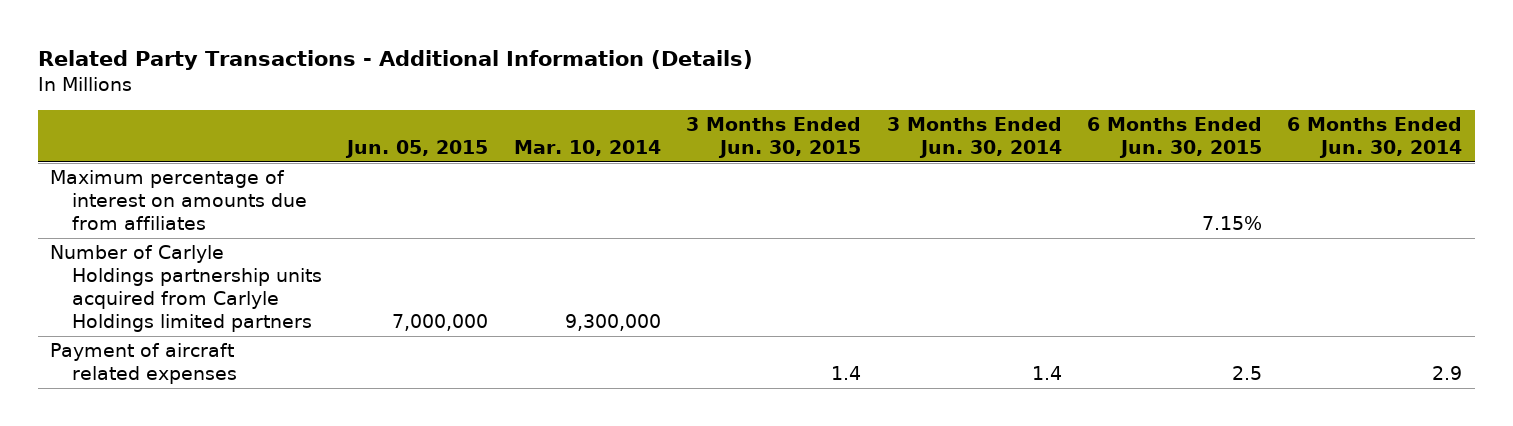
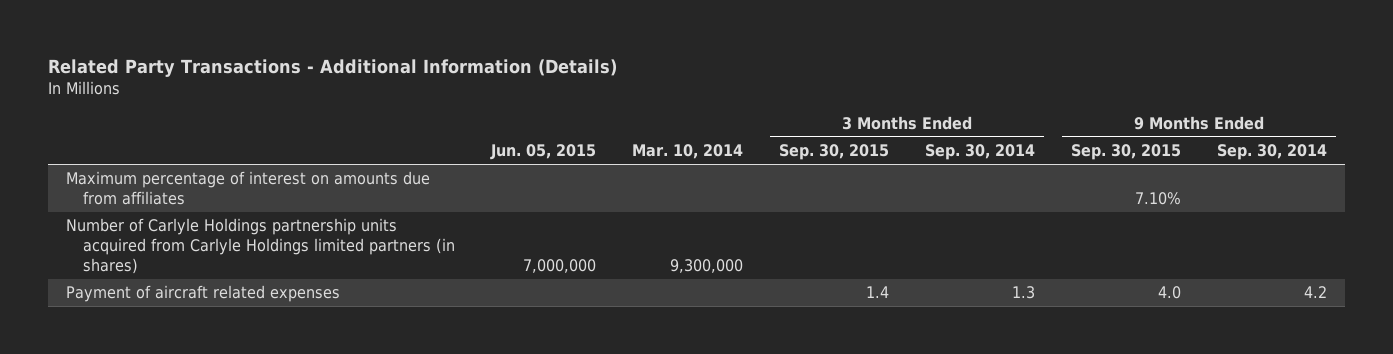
- | Jun. 05, 2015 | Mar. 10, 2014 | 3 Months Ended Jun. 30, 2015 | 3 Months Ended Jun. 30, 2014 | 6 Months Ended Jun. 30, 2015 | 6 Months Ended Jun. 30, 2014
+ | Jun. 05, 2015 | Mar. 10, 2014 | 3 Months Ended Sep. 30, 2015 | 3 Months Ended Sep. 30, 2014 | 9 Months Ended Sep. 30, 2015 | 9 Months Ended Sep. 30, 2014
- Number of Carlyle Holdings partnership units acquired from Carlyle Holdings limited partners | 7,000,000 | 9,300,000 | | | |
+ Number of Carlyle Holdings partnership units acquired from Carlyle Holdings limited partners (in shares) | 7,000,000 | 9,300,000 | | | |

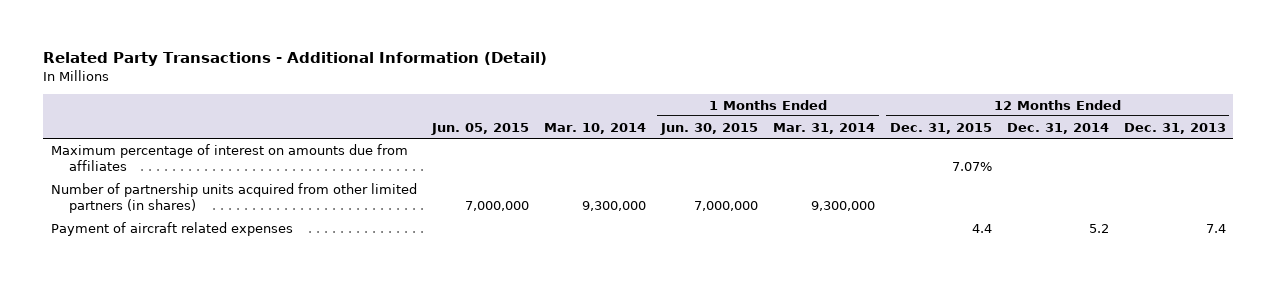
- Related Party Transactions - Additional Information (Details)
+ Related Party Transactions - Additional Information (Detail)
- | Jun. 05, 2015 | Mar. 10, 2014 | 3 Months Ended Sep. 30, 2015 | 3 Months Ended Sep. 30, 2014 | 9 Months Ended Sep. 30, 2015 | 9 Months Ended Sep. 30, 2014
+ | Jun. 05, 2015 | Mar. 10, 2014 | 1 Months Ended Jun. 30, 2015 | 1 Months Ended Mar. 31, 2014 | 12 Months Ended Dec. 31, 2015 | 12 Months Ended Dec. 31, 2014 | 12 Months Ended Dec. 31, 2013
- Number of Carlyle Holdings partnership units acquired from Carlyle Holdings limited partners (in shares) | 7,000,000 | 9,300,000 | | | |
+ Number of partnership units acquired from other limited partners (in shares) | 7,000,000 | 9,300,000 | 7,000,000 | 9,300,000 | | |

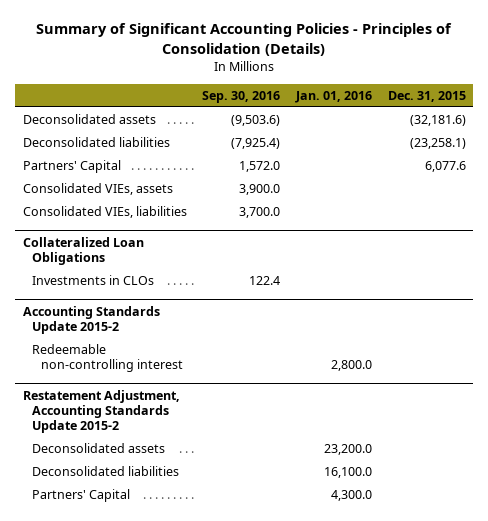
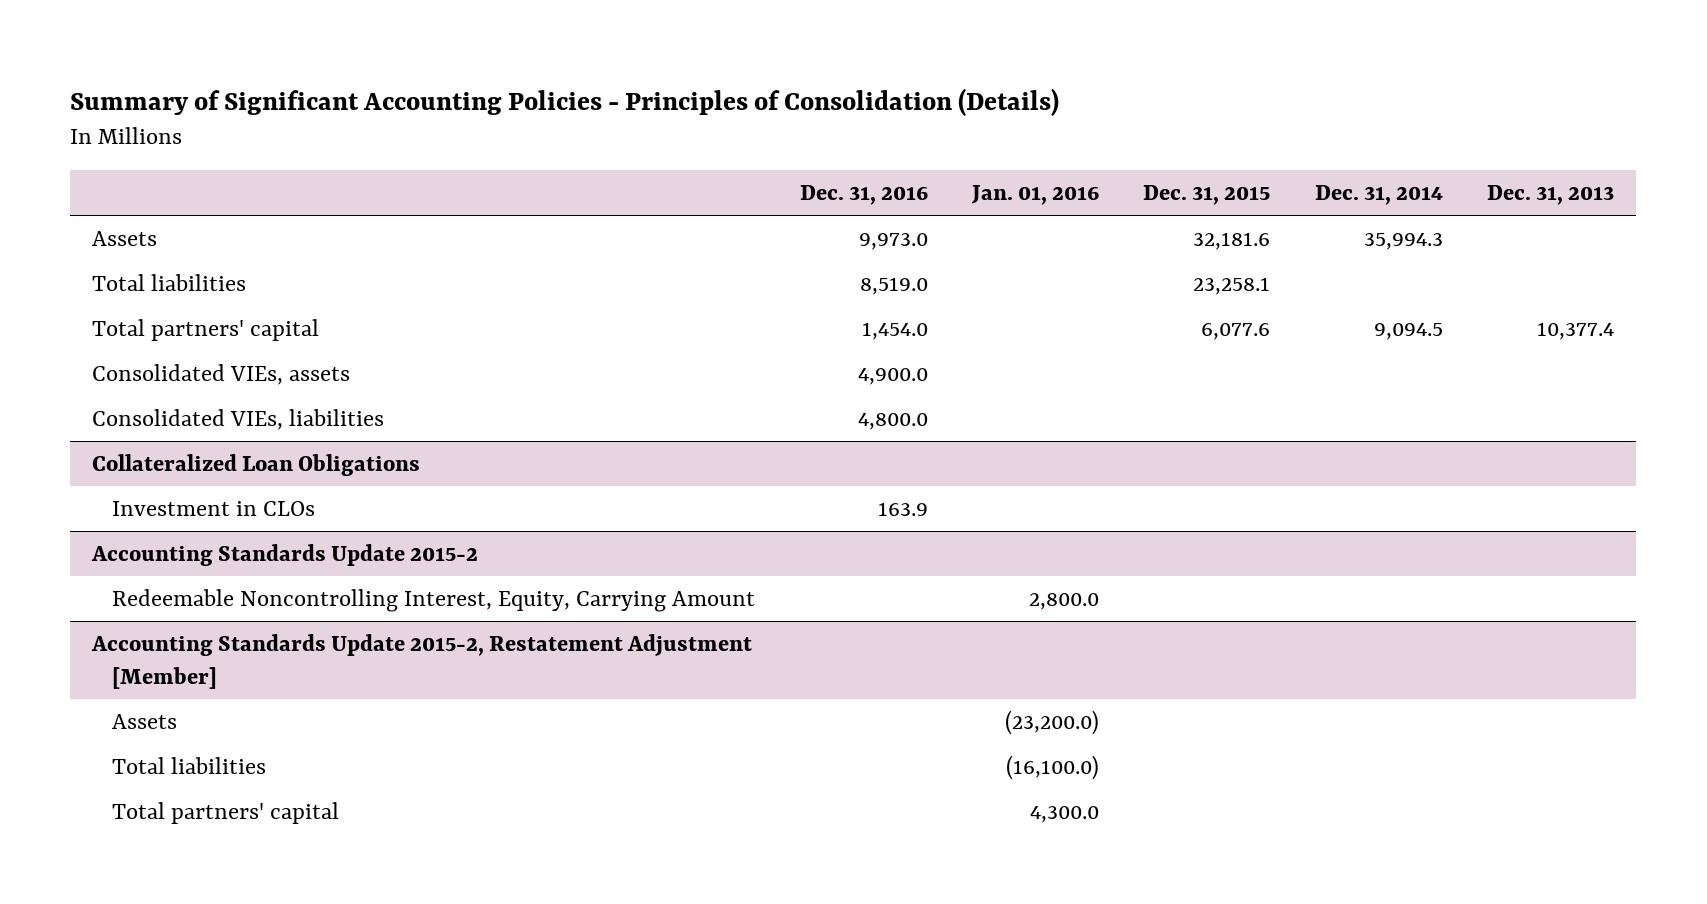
- | Sep. 30, 2016 | Jan. 01, 2016 | Dec. 31, 2015
+ | Dec. 31, 2016 | Jan. 01, 2016 | Dec. 31, 2015 | Dec. 31, 2014 | Dec. 31, 2013
- Deconsolidated assets | (9,503.6) | | (32,181.6)
- Deconsolidated liabilities | (7,925.4) | | (23,258.1)
- Partners' Capital | 1,572.0 | | 6,077.6
+ Assets | 9,973.0 | | 32,181.6 | 35,994.3 |
+ Total liabilities | 8,519.0 | | 23,258.1 | |
+ Total partners' capital | 1,454.0 | | 6,077.6 | 9,094.5 | 10,377.4
@ Collateralized Loan Obligations
- Investments in CLOs | 122.4 | |
+ Investment in CLOs | 163.9 | | | |
@ Accounting Standards Update 2015-2
- Redeemable non-controlling interest | | 2,800.0 |
- Restatement Adjustment, Accounting Standards Update 2015-2
- Deconsolidated assets | | 23,200.0 |
- Deconsolidated liabilities | | 16,100.0 |
- Partners' Capital | | 4,300.0 |
@ Accounting Standards Update 2015-2
+ Redeemable Noncontrolling Interest, Equity, Carrying Amount | | 2,800.0 | | |
+ Accounting Standards Update 2015-2, Restatement Adjustment [Member]
+ Assets | | (23,200.0) | | |
+ Total liabilities | | (16,100.0) | | |
+ Total partners' capital | | 4,300.0 | | |

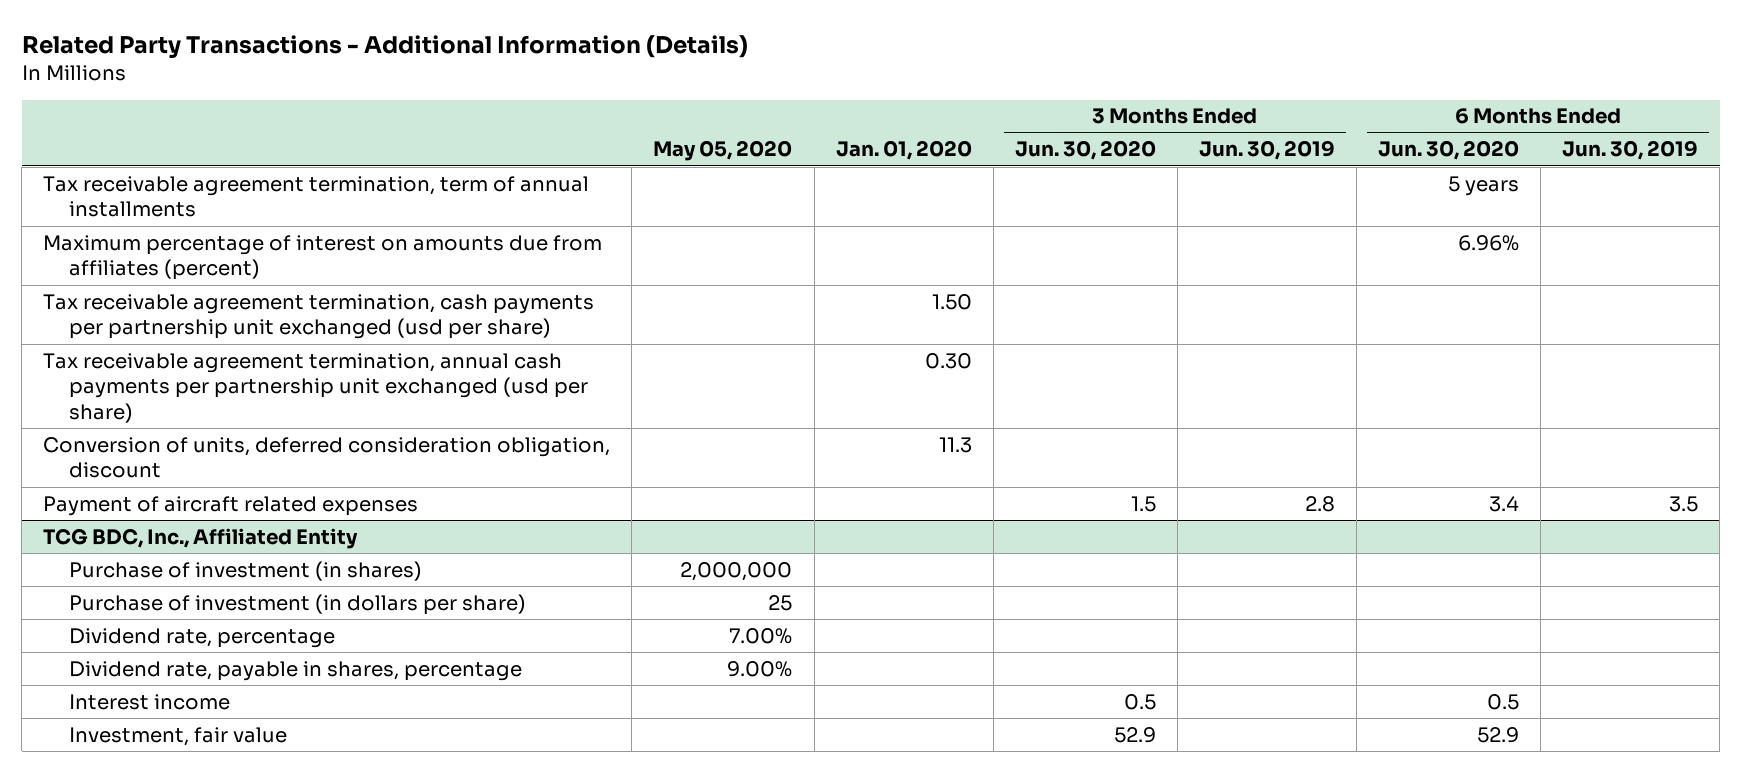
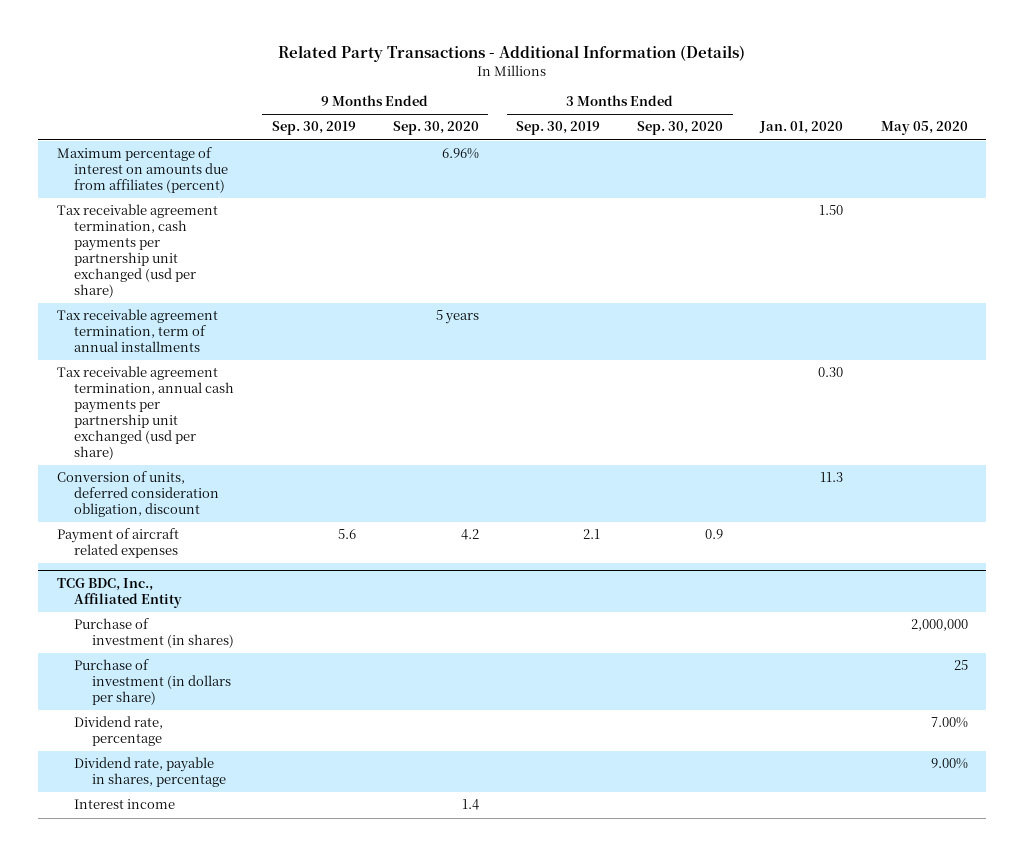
- | May 05, 2020 | Jan. 01, 2020 | 3 Months Ended Jun. 30, 2020 | 3 Months Ended Jun. 30, 2019 | 6 Months Ended Jun. 30, 2020 | 6 Months Ended Jun. 30, 2019
+ | 9 Months Ended Sep. 30, 2019 | 9 Months Ended Sep. 30, 2020 | 3 Months Ended Sep. 30, 2019 | 3 Months Ended Sep. 30, 2020 | Jan. 01, 2020 | May 05, 2020
moved down: Tax receivable agreement termination, term of annual installments | | 5 years | | | |
@ TCG BDC, Inc., Affiliated Entity
- Investment, fair value | | | 52.9 | | 52.9 |

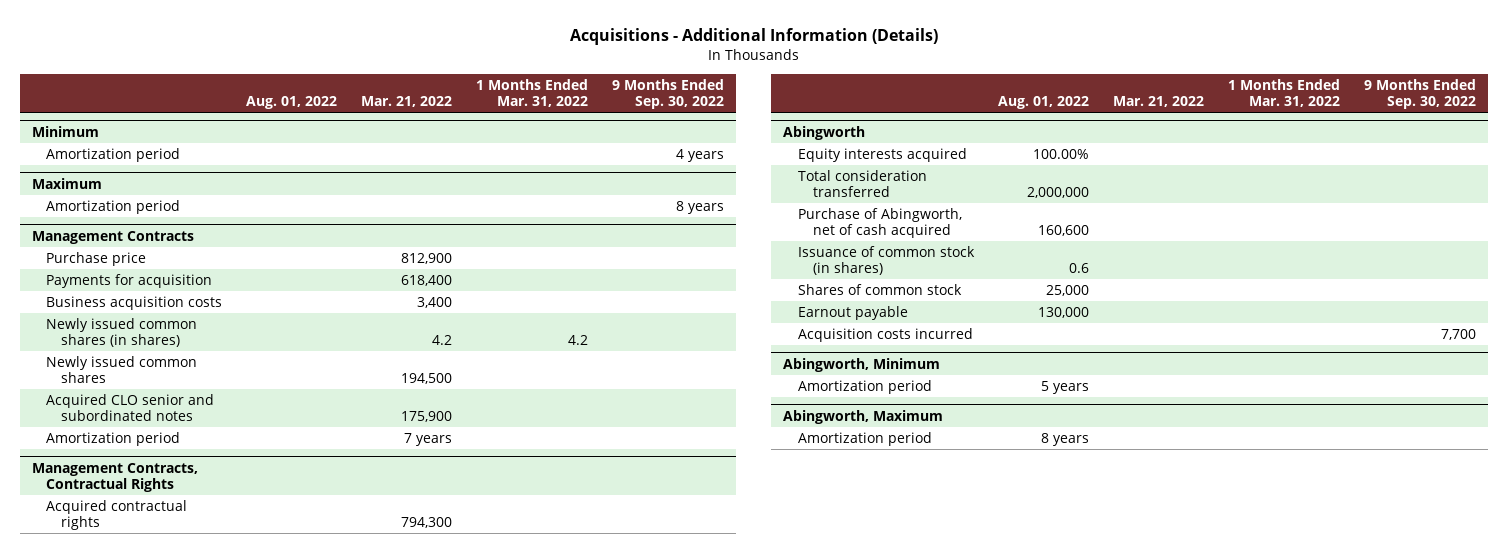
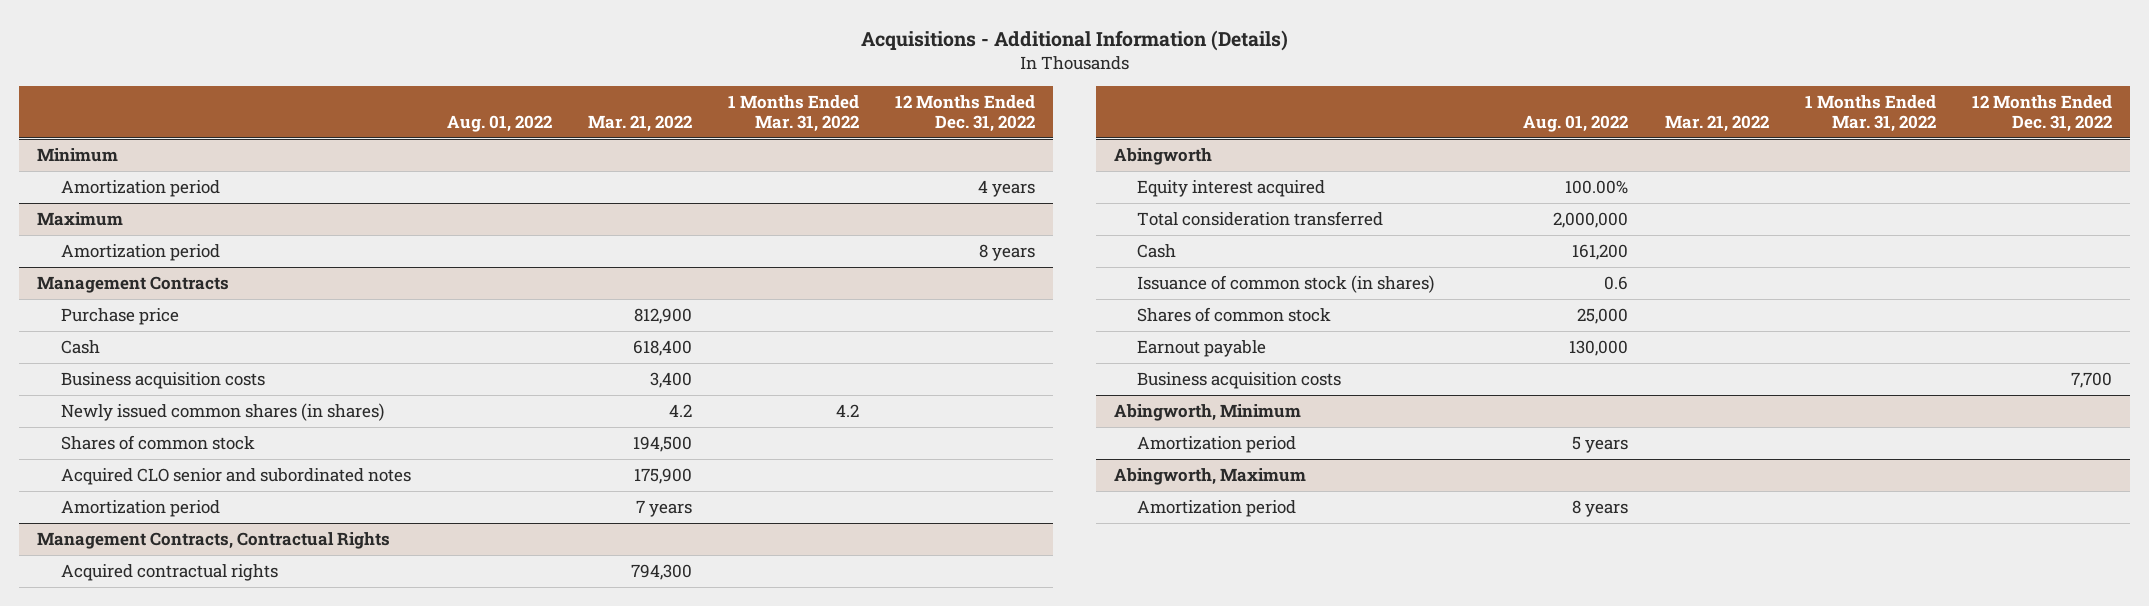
- | Aug. 01, 2022 | Mar. 21, 2022 | 1 Months Ended Mar. 31, 2022 | 9 Months Ended Sep. 30, 2022
+ | Aug. 01, 2022 | Mar. 21, 2022 | 1 Months Ended Mar. 31, 2022 | 12 Months Ended Dec. 31, 2022
@ Management Contracts
- Payments for acquisition | | 618,400 | |
+ Cash | | 618,400 | |
- Newly issued common shares | | 194,500 | |
+ Shares of common stock | | 194,500 | |
@ Abingworth
- Equity interests acquired | 100.00% | | |
+ Equity interest acquired | 100.00% | | |
- Purchase of Abingworth, net of cash acquired | 160,600 | | |
+ Cash | 161,200 | | |
- Acquisition costs incurred | | | | 7,700
+ Business acquisition costs | | | | 7,700

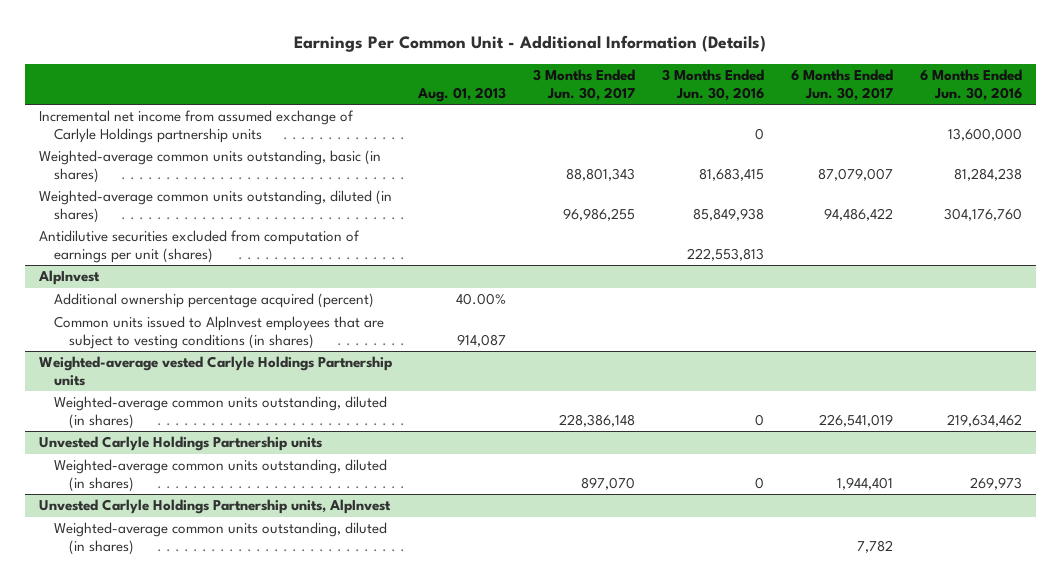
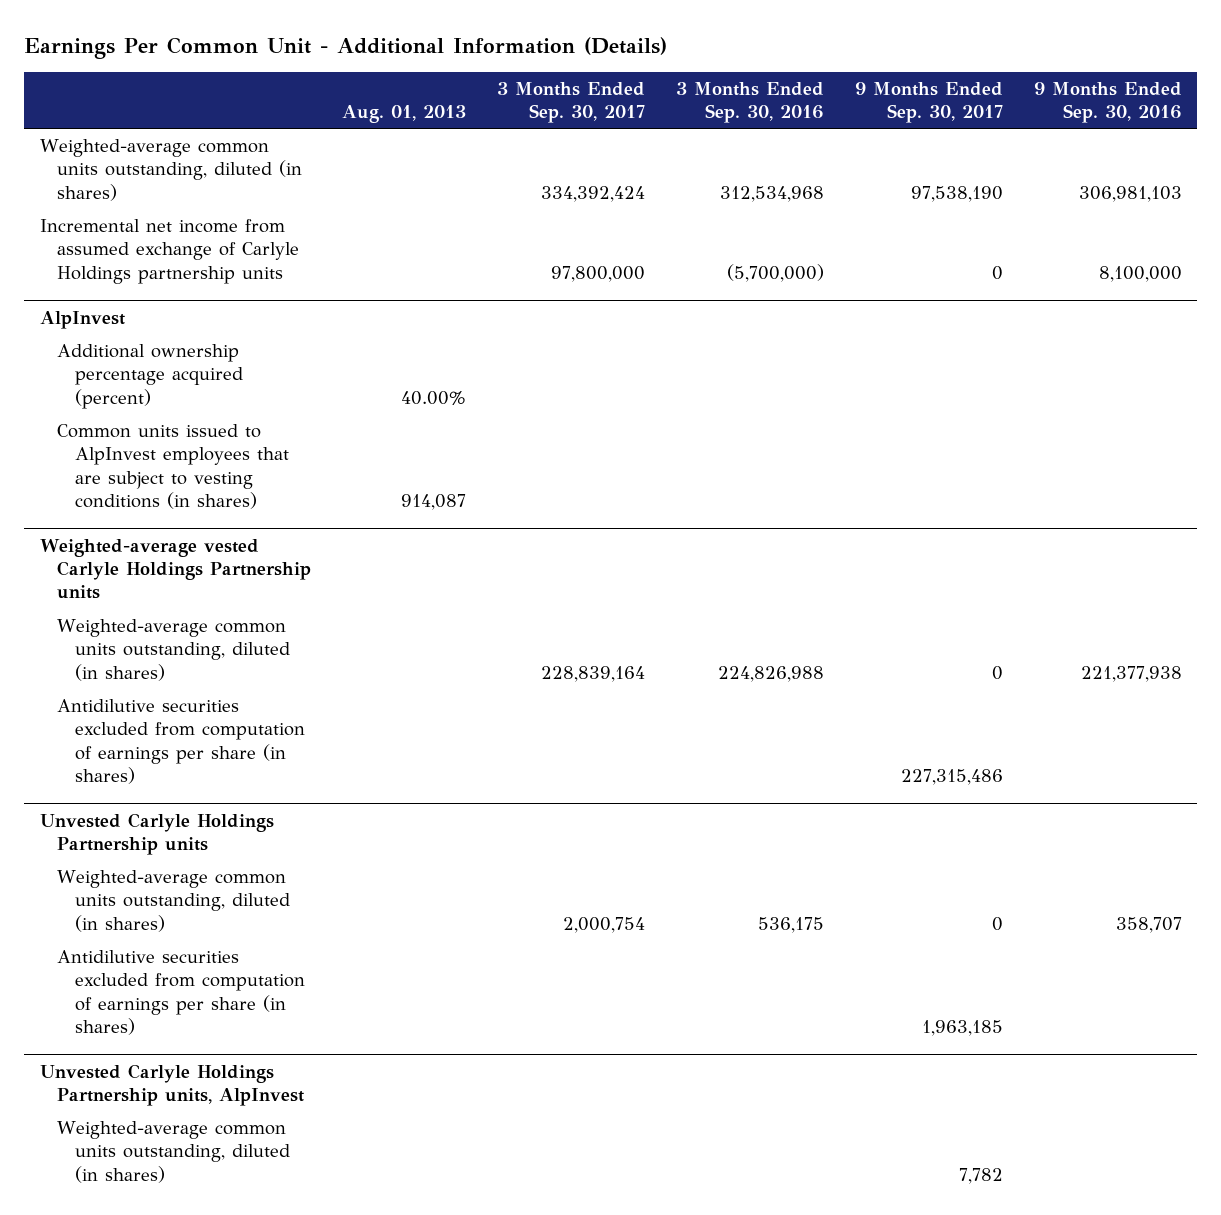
- | Aug. 01, 2013 | 3 Months Ended Jun. 30, 2017 | 3 Months Ended Jun. 30, 2016 | 6 Months Ended Jun. 30, 2017 | 6 Months Ended Jun. 30, 2016
+ | Aug. 01, 2013 | 3 Months Ended Sep. 30, 2017 | 3 Months Ended Sep. 30, 2016 | 9 Months Ended Sep. 30, 2017 | 9 Months Ended Sep. 30, 2016
- Weighted-average common units outstanding, basic (in shares) | | 88,801,343 | 81,683,415 | 87,079,007 | 81,284,238
- Antidilutive securities excluded from computation of earnings per unit (shares) | | | 222,553,813 | |
moved down: Incremental net income from assumed exchange of Carlyle Holdings partnership units | | 97,800,000 | (5,700,000) | 0 | 8,100,000
@ Weighted-average vested Carlyle Holdings Partnership units
+ Antidilutive securities excluded from computation of earnings per share (in shares) | | | | 227,315,486 |
@ Unvested Carlyle Holdings Partnership units
+ Antidilutive securities excluded from computation of earnings per share (in shares) | | | | 1,963,185 |

